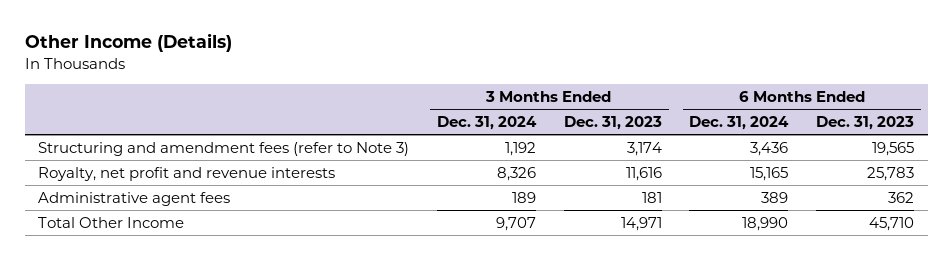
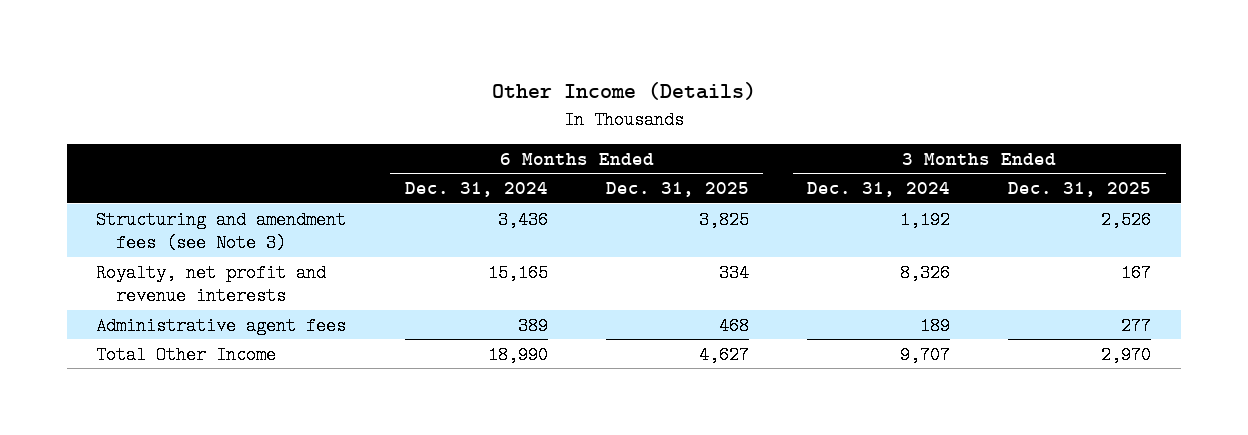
- | 3 Months Ended Dec. 31, 2024 | 3 Months Ended Dec. 31, 2023 | 6 Months Ended Dec. 31, 2024 | 6 Months Ended Dec. 31, 2023
+ | 6 Months Ended Dec. 31, 2024 | 6 Months Ended Dec. 31, 2025 | 3 Months Ended Dec. 31, 2024 | 3 Months Ended Dec. 31, 2025
- Structuring and amendment fees (refer to Note 3) | 1,192 | 3,174 | 3,436 | 19,565
+ Structuring and amendment fees (see Note 3) | 3,436 | 3,825 | 1,192 | 2,526

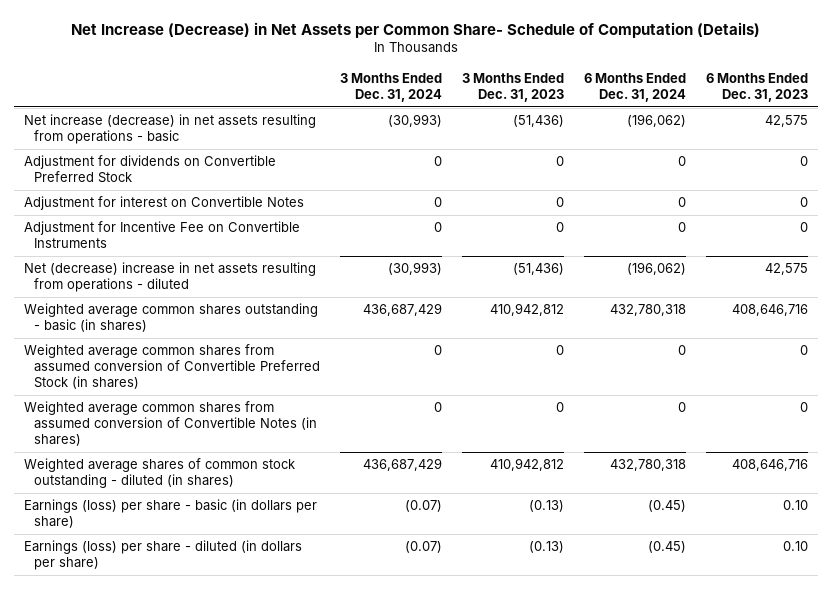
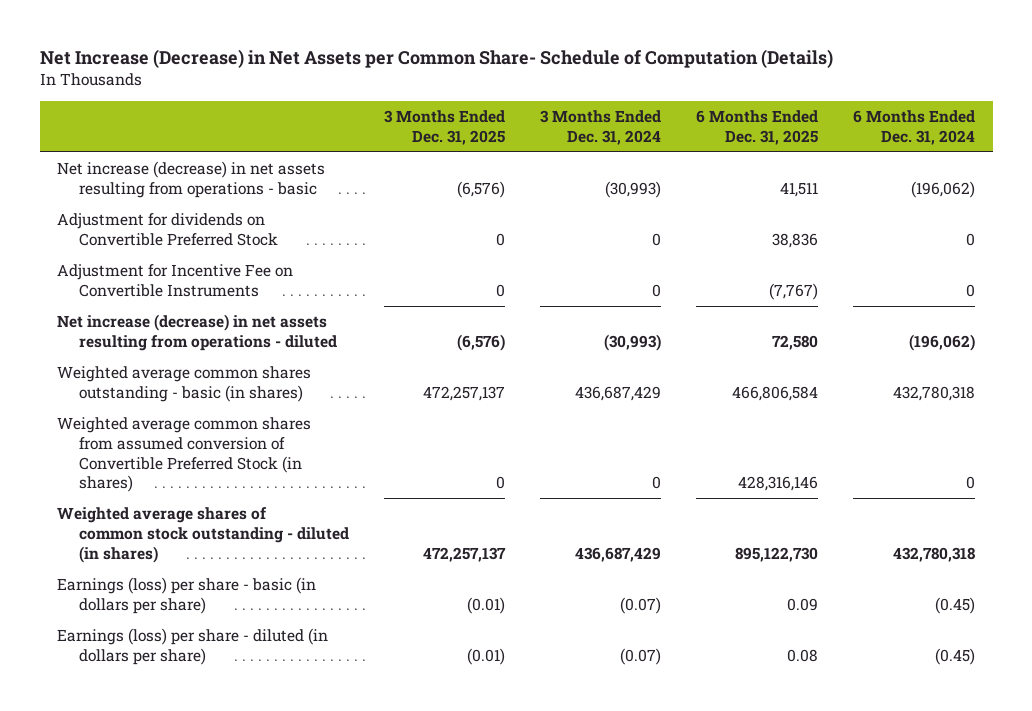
- | 3 Months Ended Dec. 31, 2024 | 3 Months Ended Dec. 31, 2023 | 6 Months Ended Dec. 31, 2024 | 6 Months Ended Dec. 31, 2023
+ | 3 Months Ended Dec. 31, 2025 | 3 Months Ended Dec. 31, 2024 | 6 Months Ended Dec. 31, 2025 | 6 Months Ended Dec. 31, 2024
- Adjustment for interest on Convertible Notes | 0 | 0 | 0 | 0
- Net (decrease) increase in net assets resulting from operations - diluted | (30,993) | (51,436) | (196,062) | 42,575
+ Net increase (decrease) in net assets resulting from operations - diluted | (6,576) | (30,993) | 72,580 | (196,062)
- Weighted average common shares from assumed conversion of Convertible Notes (in shares) | 0 | 0 | 0 | 0

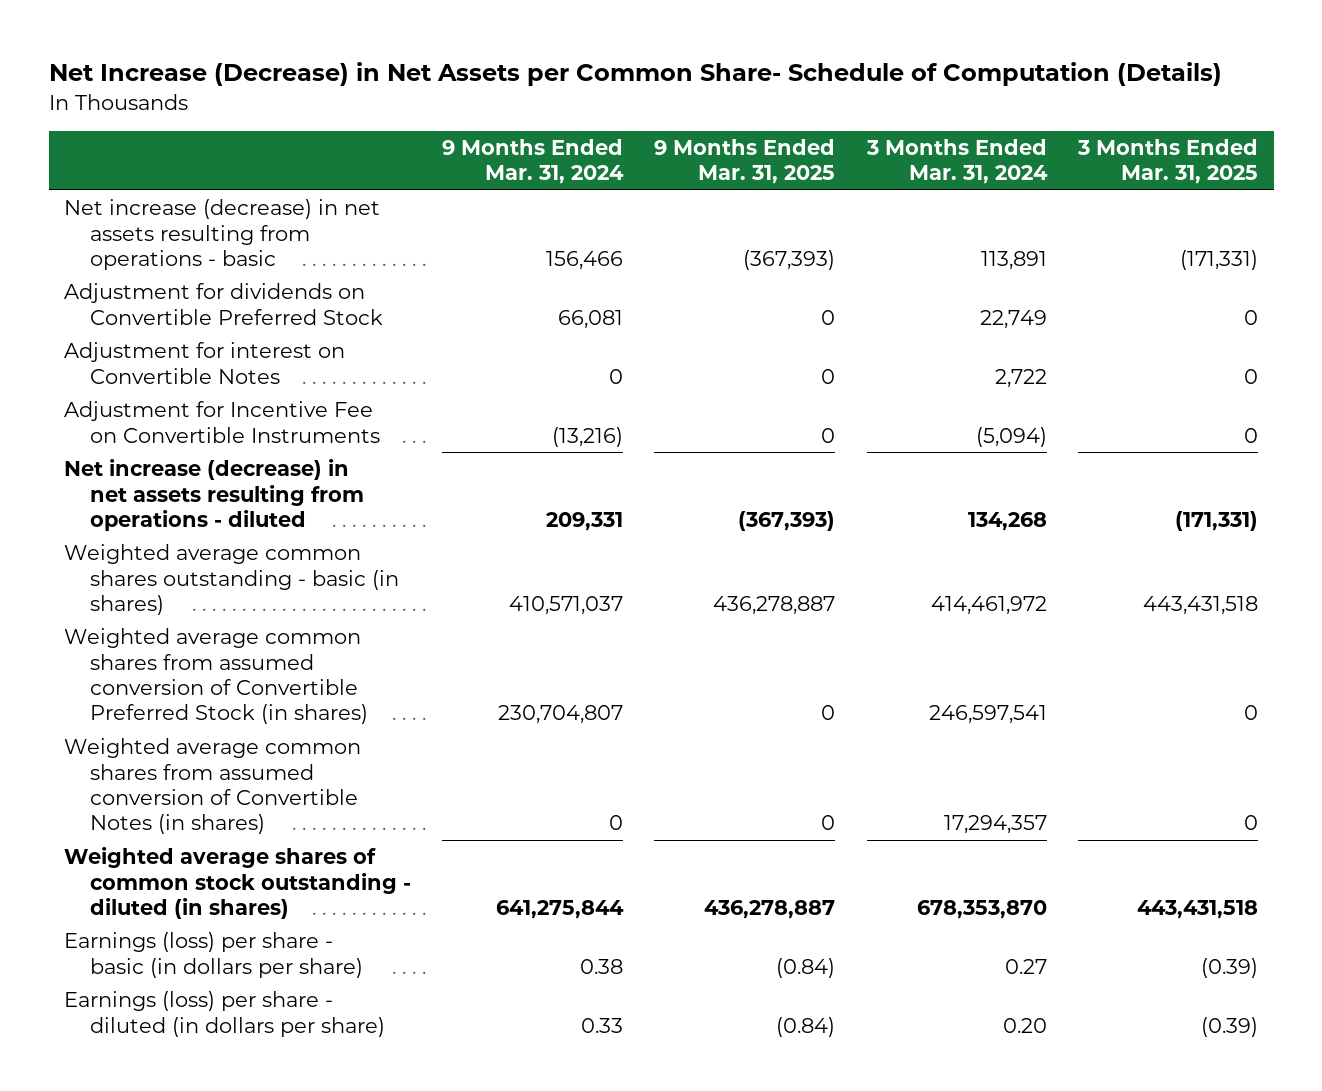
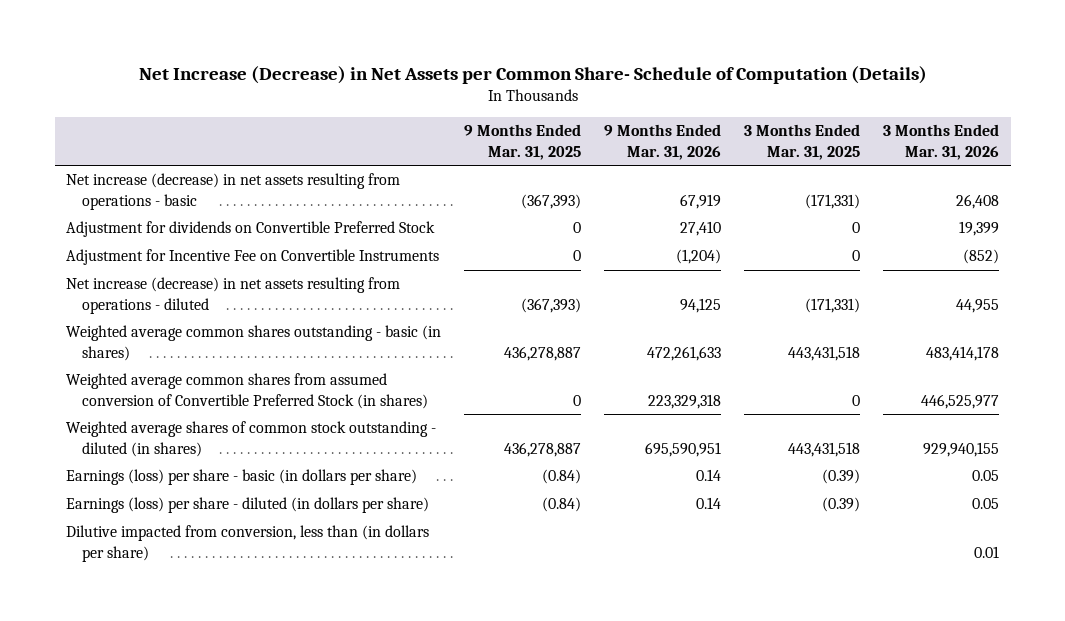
- | 9 Months Ended Mar. 31, 2024 | 9 Months Ended Mar. 31, 2025 | 3 Months Ended Mar. 31, 2024 | 3 Months Ended Mar. 31, 2025
+ | 9 Months Ended Mar. 31, 2025 | 9 Months Ended Mar. 31, 2026 | 3 Months Ended Mar. 31, 2025 | 3 Months Ended Mar. 31, 2026
- Adjustment for interest on Convertible Notes | 0 | 0 | 2,722 | 0
- Weighted average common shares from assumed conversion of Convertible Notes (in shares) | 0 | 0 | 17,294,357 | 0
+ Dilutive impacted from conversion, less than (in dollars per share) | | | | 0.01

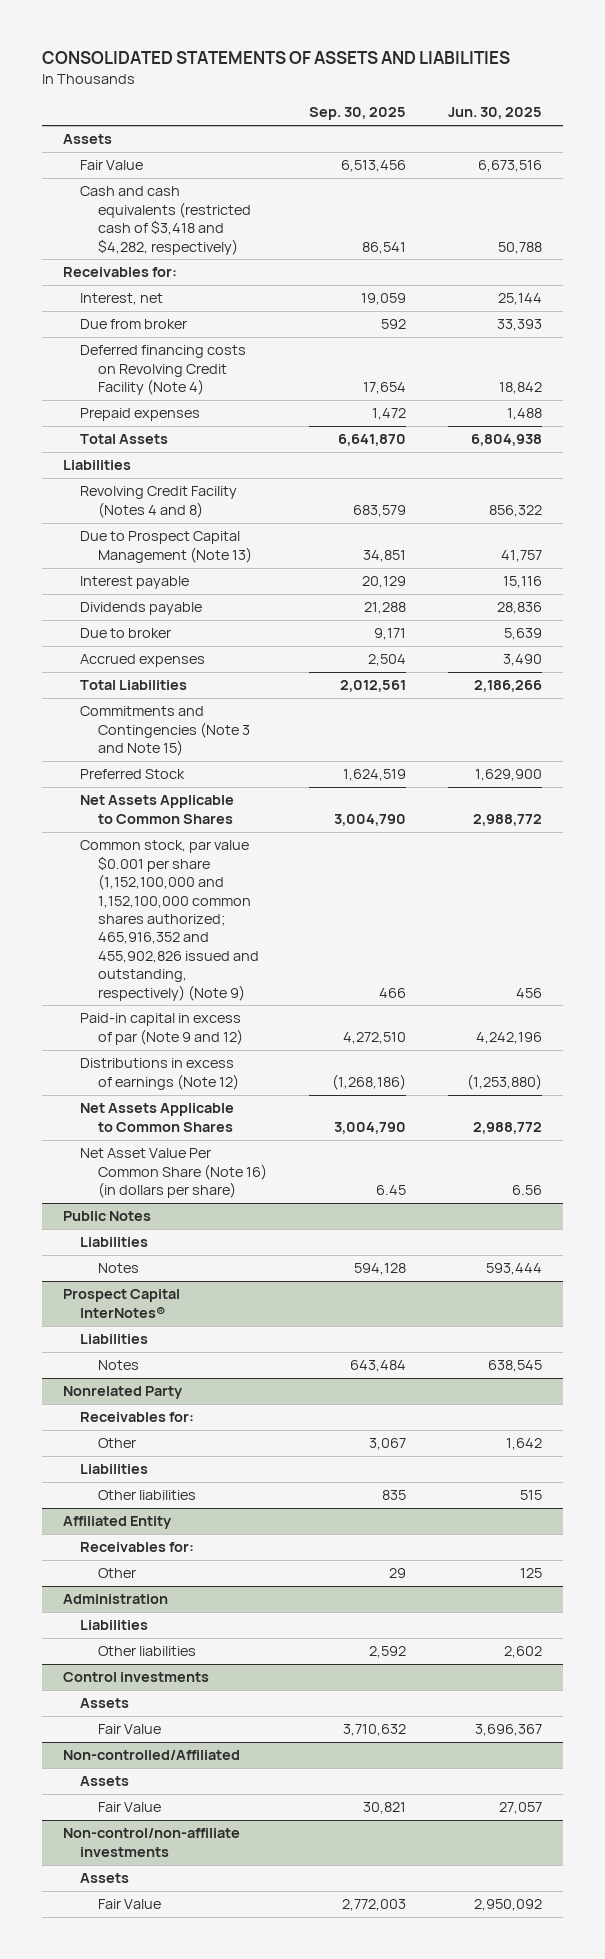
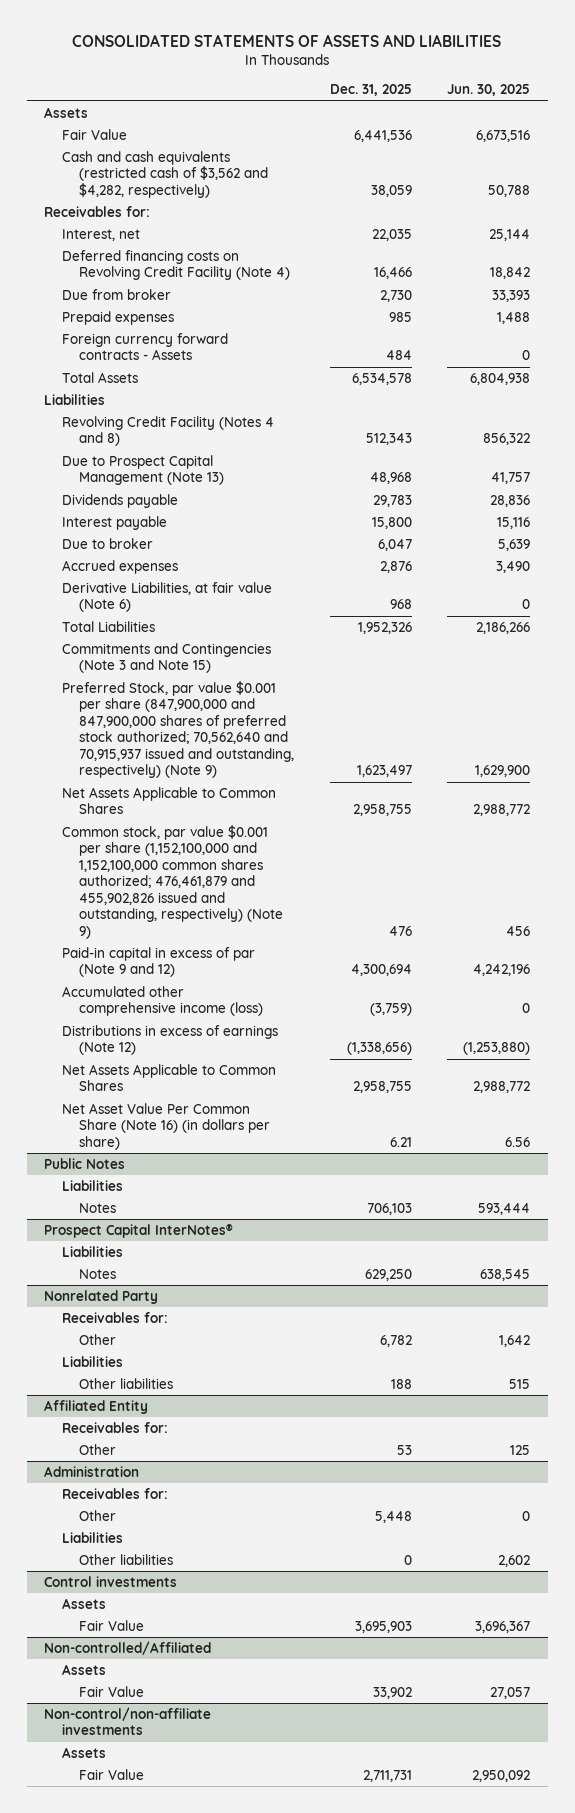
- | Sep. 30, 2025 | Jun. 30, 2025
+ | Dec. 31, 2025 | Jun. 30, 2025
- Cash and cash equivalents (restricted cash of $3,418 and $4,282, respectively) | 86,541 | 50,788
+ Cash and cash equivalents (restricted cash of $3,562 and $4,282, respectively) | 38,059 | 50,788
moved down: Due from broker | 2,730 | 33,393
+ Foreign currency forward contracts - Assets | 484 | 0
moved down: Interest payable | 15,800 | 15,116
+ Derivative Liabilities, at fair value (Note 6) | 968 | 0
- Preferred Stock | 1,624,519 | 1,629,900
+ Preferred Stock, par value $0.001 per share (847,900,000 and 847,900,000 shares of preferred stock authorized; 70,562,640 and 70,915,937 issued and outstanding, respectively) (Note 9) | 1,623,497 | 1,629,900
- Common stock, par value $0.001 per share (1,152,100,000 and 1,152,100,000 common shares authorized; 465,916,352 and 455,902,826 issued and outstanding, respectively) (Note 9) | 466 | 456
+ Common stock, par value $0.001 per share (1,152,100,000 and 1,152,100,000 common shares authorized; 476,461,879 and 455,902,826 issued and outstanding, respectively) (Note 9) | 476 | 456
+ Accumulated other comprehensive income (loss) | (3,759) | 0
@ Administration
+ Receivables for:
+ Other | 5,448 | 0

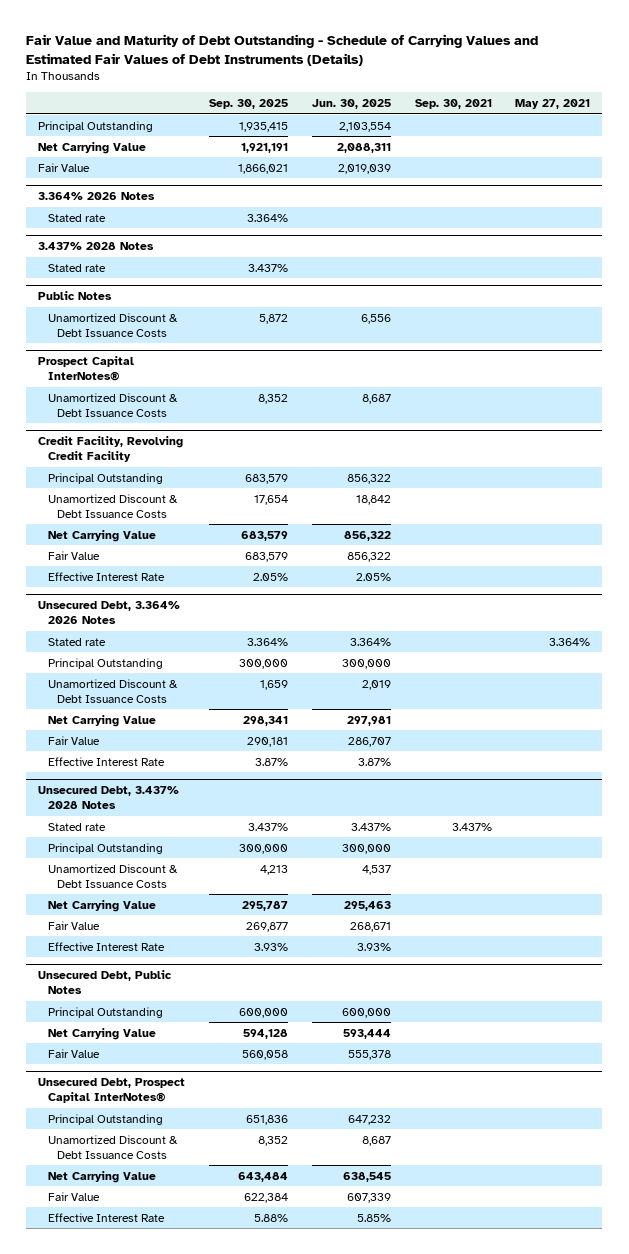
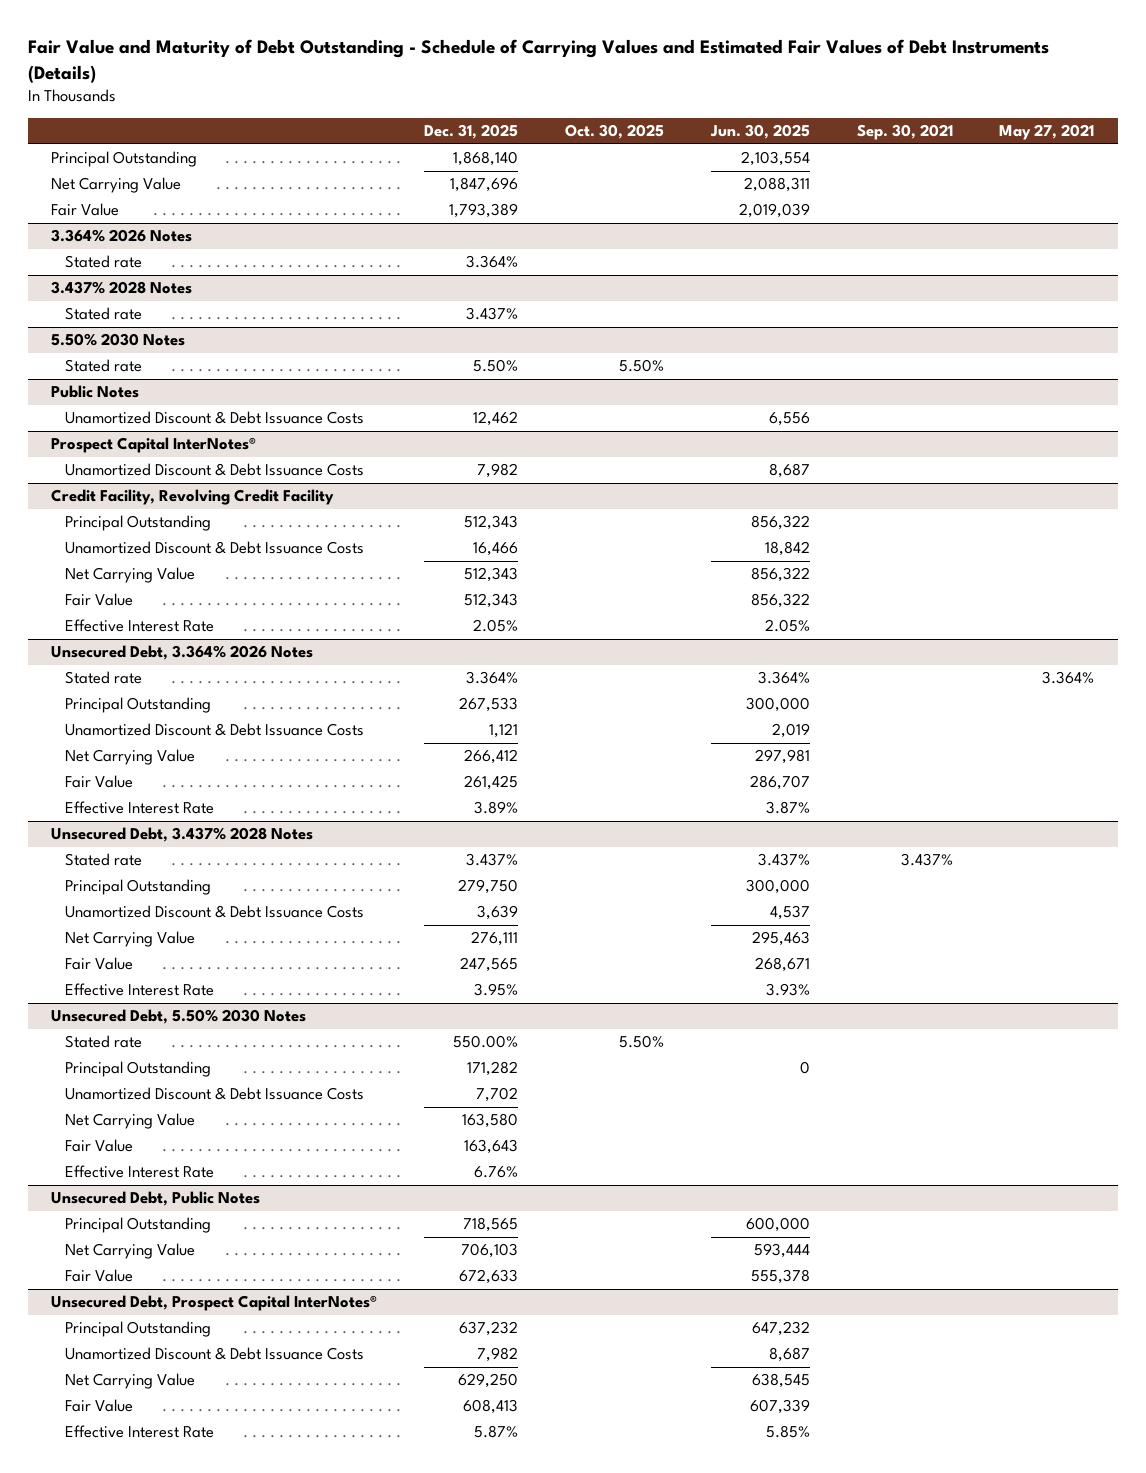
- | Sep. 30, 2025 | Jun. 30, 2025 | Sep. 30, 2021 | May 27, 2021
+ | Dec. 31, 2025 | Oct. 30, 2025 | Jun. 30, 2025 | Sep. 30, 2021 | May 27, 2021
+ 5.50% 2030 Notes
+ Stated rate | 5.50% | 5.50% | | |
+ Unsecured Debt, 5.50% 2030 Notes
+ Stated rate | 550.00% | 5.50% | | |
+ Principal Outstanding | 171,282 | | 0 | |
+ Unamortized Discount & Debt Issuance Costs | 7,702 | | | |
+ Net Carrying Value | 163,580 | | | |
+ Fair Value | 163,643 | | | |
+ Effective Interest Rate | 6.76% | | | |

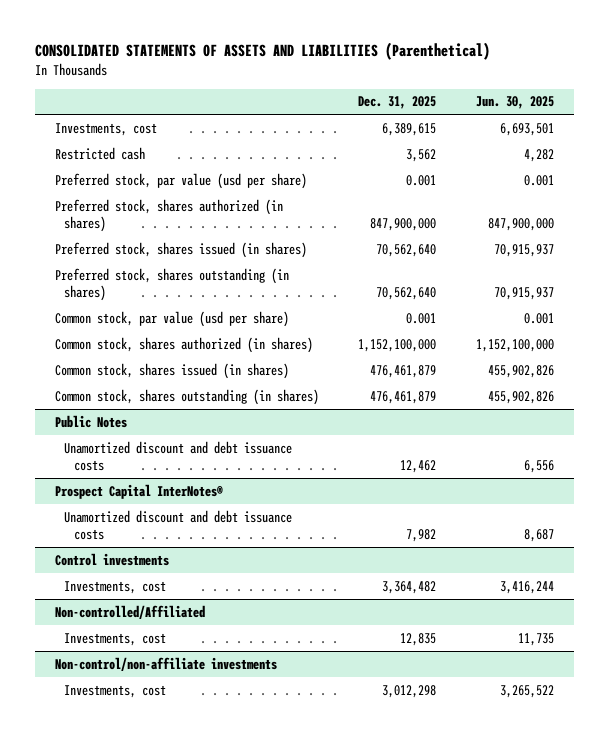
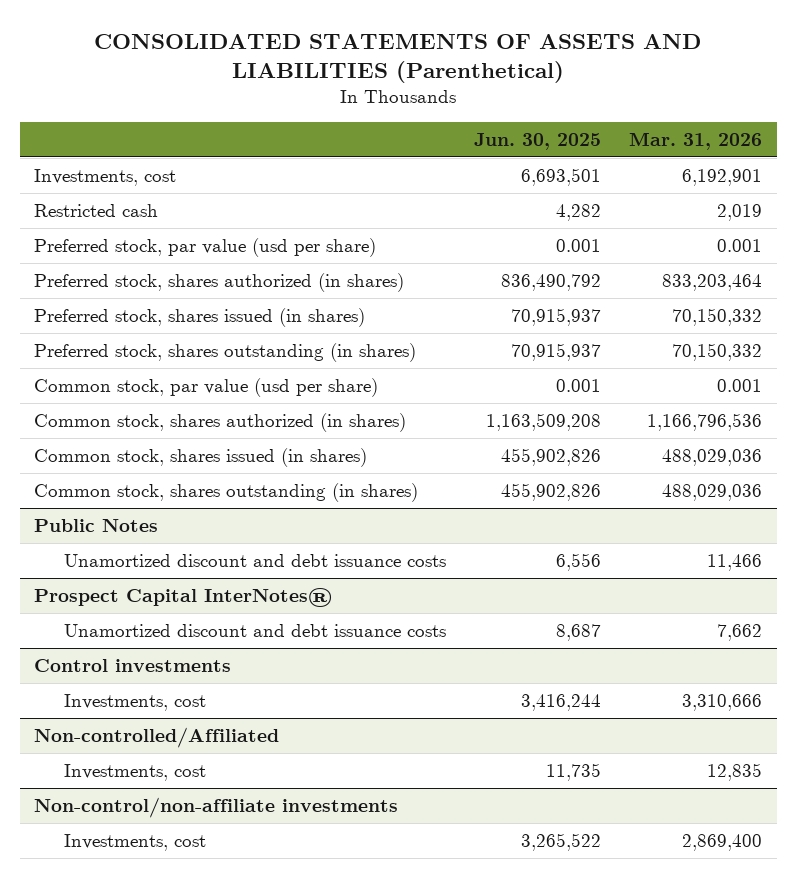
- | Dec. 31, 2025 | Jun. 30, 2025
+ | Jun. 30, 2025 | Mar. 31, 2026
- Preferred stock, shares authorized (in shares) | 847,900,000 | 847,900,000
+ Preferred stock, shares authorized (in shares) | 836,490,792 | 833,203,464
- Common stock, shares authorized (in shares) | 1,152,100,000 | 1,152,100,000
+ Common stock, shares authorized (in shares) | 1,163,509,208 | 1,166,796,536

